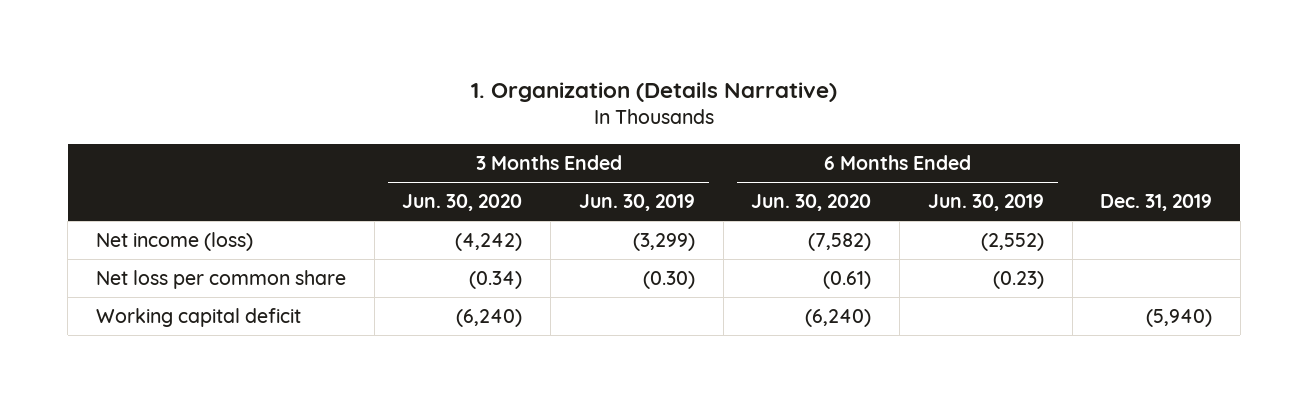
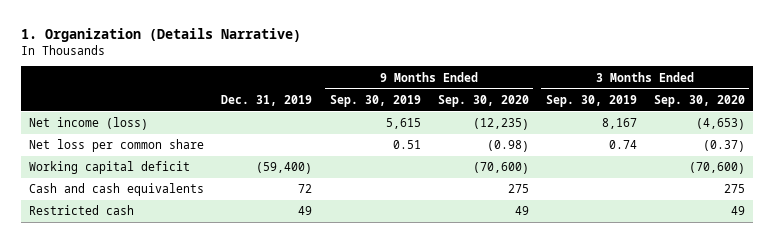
- | 3 Months Ended Jun. 30, 2020 | 3 Months Ended Jun. 30, 2019 | 6 Months Ended Jun. 30, 2020 | 6 Months Ended Jun. 30, 2019 | Dec. 31, 2019
+ | Dec. 31, 2019 | 9 Months Ended Sep. 30, 2019 | 9 Months Ended Sep. 30, 2020 | 3 Months Ended Sep. 30, 2019 | 3 Months Ended Sep. 30, 2020
- Working capital deficit | (6,240) | | (6,240) | | (5,940)
+ Working capital deficit | (59,400) | | (70,600) | | (70,600)
+ Cash and cash equivalents | 72 | | 275 | | 275
+ Restricted cash | 49 | | 49 | | 49

